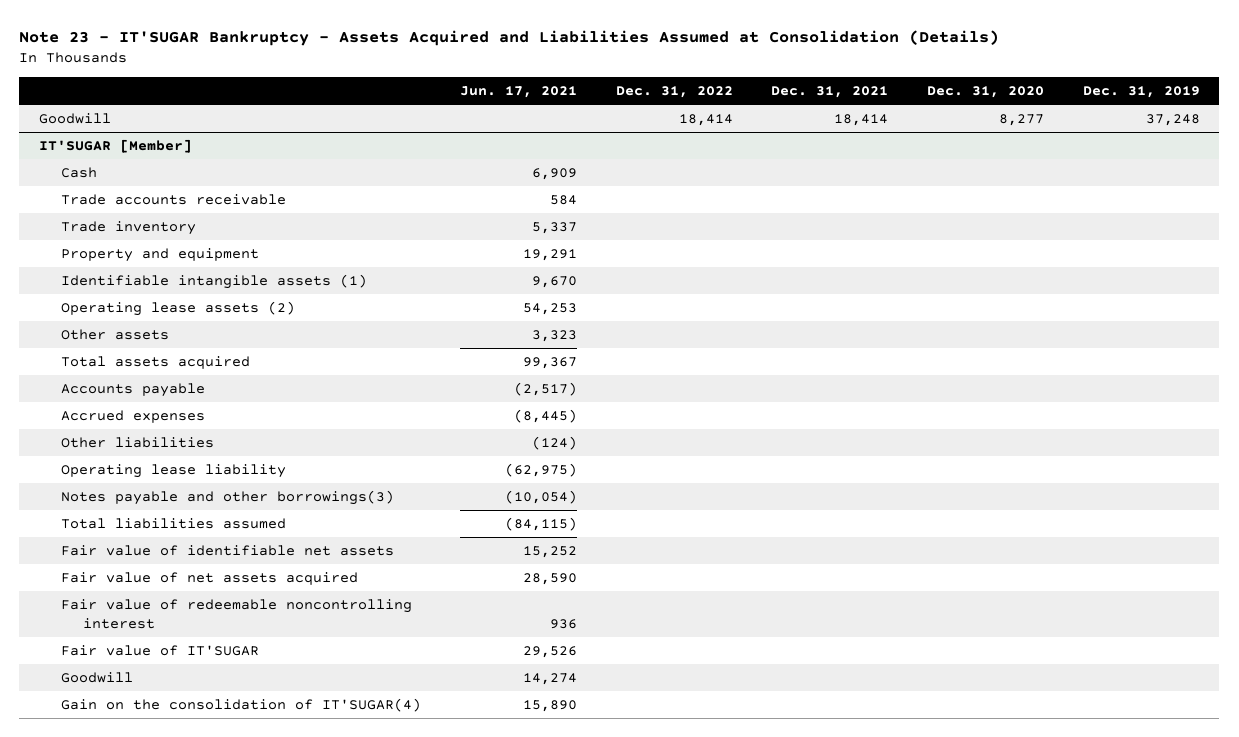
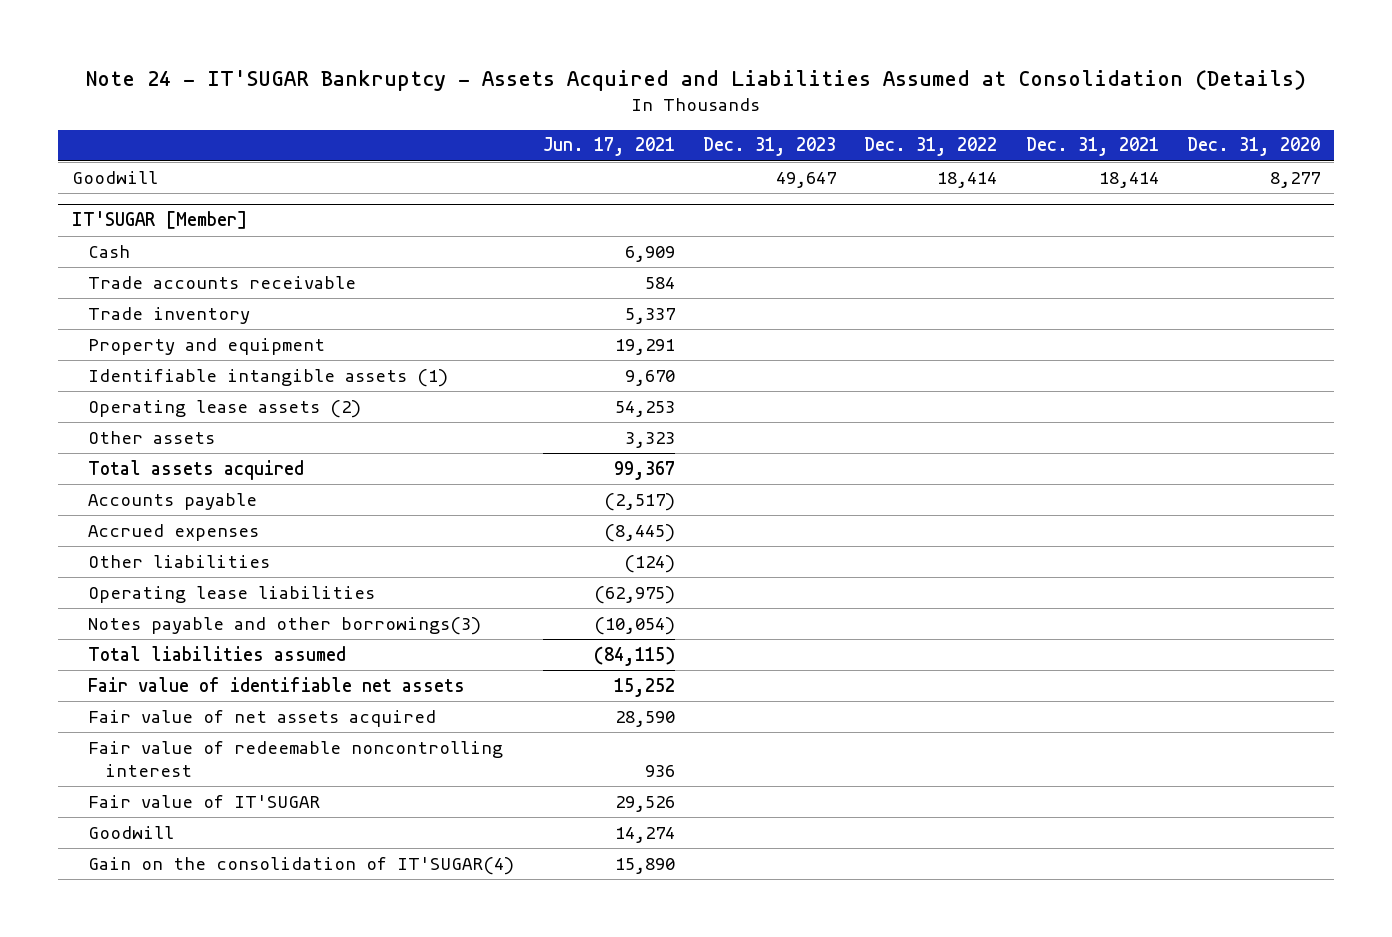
- Note 23 - IT'SUGAR Bankruptcy - Assets Acquired and Liabilities Assumed at Consolidation (Details)
+ Note 24 - IT'SUGAR Bankruptcy - Assets Acquired and Liabilities Assumed at Consolidation (Details)
- | Jun. 17, 2021 | Dec. 31, 2022 | Dec. 31, 2021 | Dec. 31, 2020 | Dec. 31, 2019
+ | Jun. 17, 2021 | Dec. 31, 2023 | Dec. 31, 2022 | Dec. 31, 2021 | Dec. 31, 2020
@ IT'SUGAR [Member]
- Operating lease liability | (62,975) | | | |
+ Operating lease liabilities | (62,975) | | | |

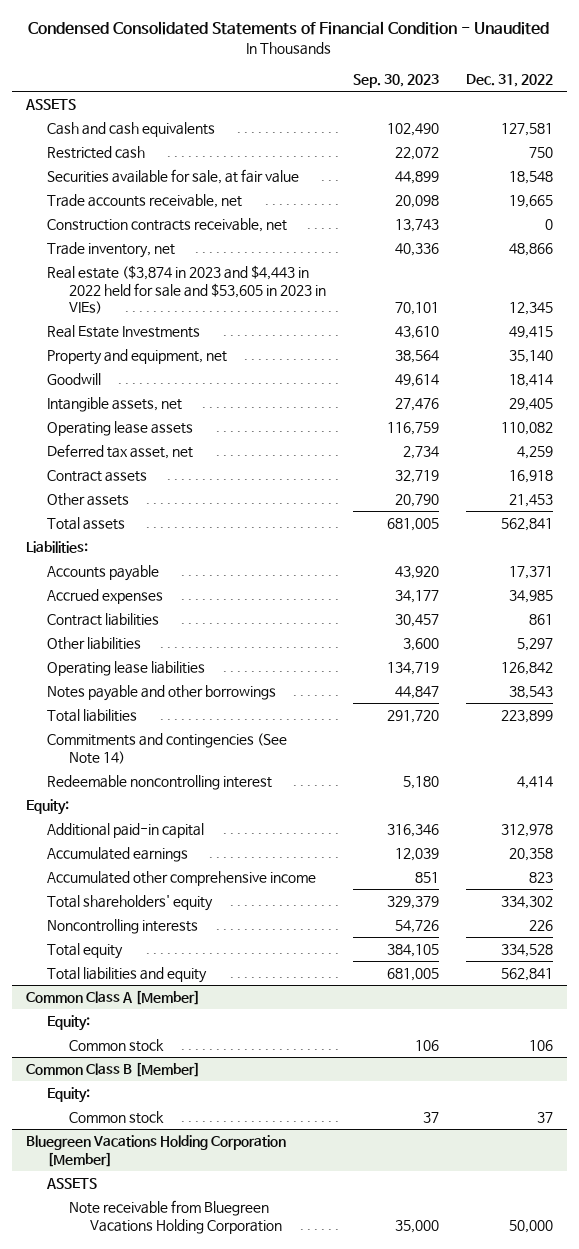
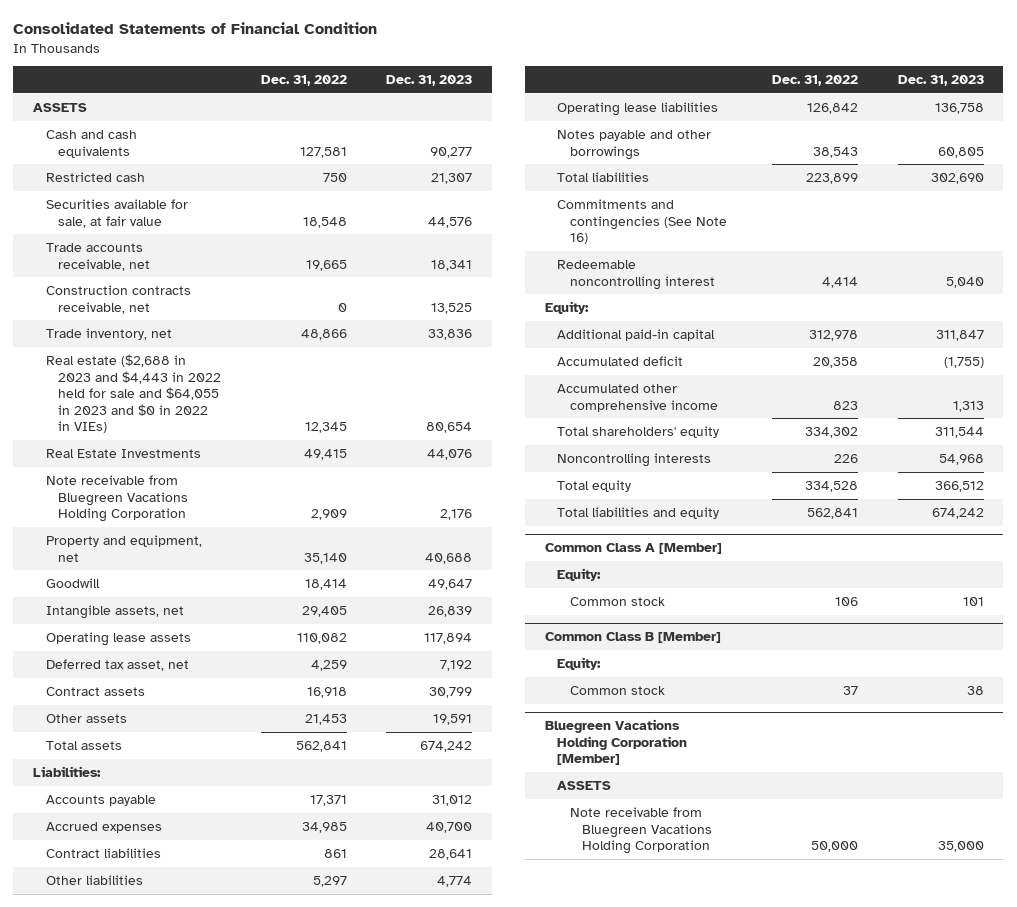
- Condensed Consolidated Statements of Financial Condition - Unaudited
+ Consolidated Statements of Financial Condition
- | Sep. 30, 2023 | Dec. 31, 2022
+ | Dec. 31, 2022 | Dec. 31, 2023
- Real estate ($3,874 in 2023 and $4,443 in 2022 held for sale and $53,605 in 2023 in VIEs) | 70,101 | 12,345
+ Real estate ($2,688 in 2023 and $4,443 in 2022 held for sale and $64,055 in 2023 and $0 in 2022 in VIEs) | 12,345 | 80,654
+ Note receivable from Bluegreen Vacations Holding Corporation | 2,909 | 2,176
- Commitments and contingencies (See Note 14)
+ Commitments and contingencies (See Note 16)
- Accumulated earnings | 12,039 | 20,358
+ Accumulated deficit | 20,358 | (1,755)

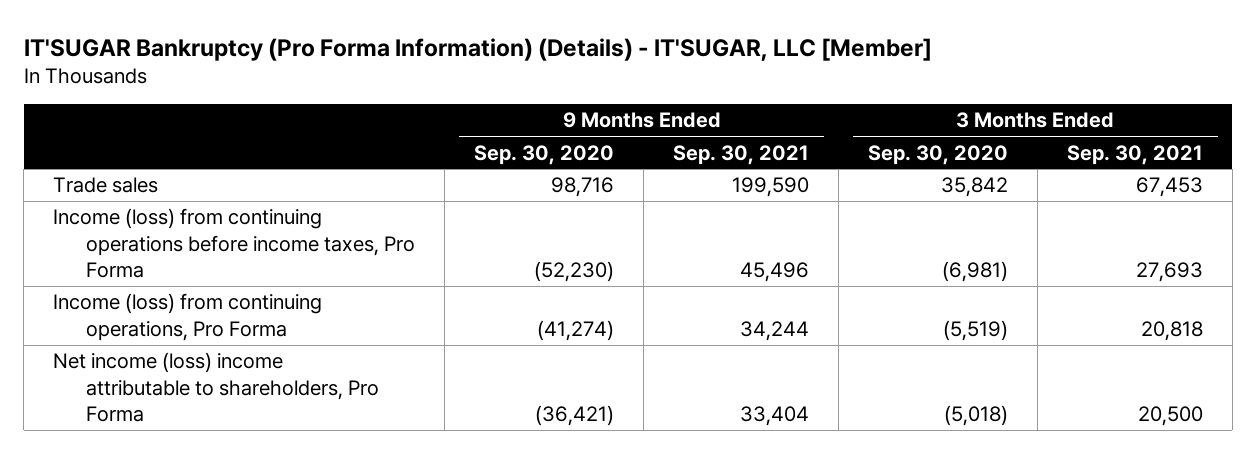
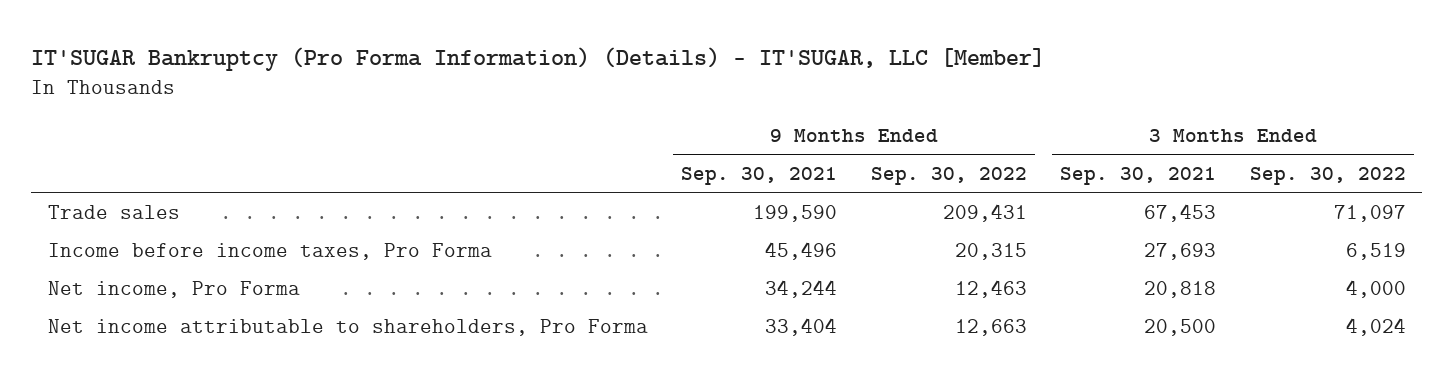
- | 9 Months Ended Sep. 30, 2020 | 9 Months Ended Sep. 30, 2021 | 3 Months Ended Sep. 30, 2020 | 3 Months Ended Sep. 30, 2021
+ | 9 Months Ended Sep. 30, 2021 | 9 Months Ended Sep. 30, 2022 | 3 Months Ended Sep. 30, 2021 | 3 Months Ended Sep. 30, 2022
- Income (loss) from continuing operations before income taxes, Pro Forma | (52,230) | 45,496 | (6,981) | 27,693
- Income (loss) from continuing operations, Pro Forma | (41,274) | 34,244 | (5,519) | 20,818
- Net income (loss) income attributable to shareholders, Pro Forma | (36,421) | 33,404 | (5,018) | 20,500
+ Income before income taxes, Pro Forma | 45,496 | 20,315 | 27,693 | 6,519
+ Net income, Pro Forma | 34,244 | 12,463 | 20,818 | 4,000
+ Net income attributable to shareholders, Pro Forma | 33,404 | 12,663 | 20,500 | 4,024

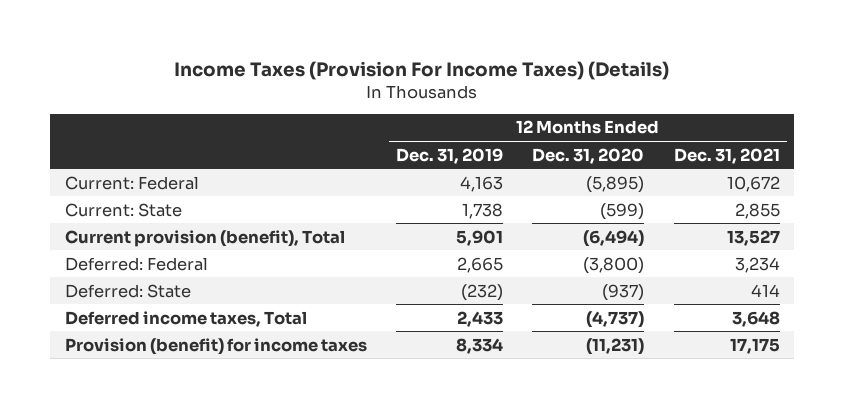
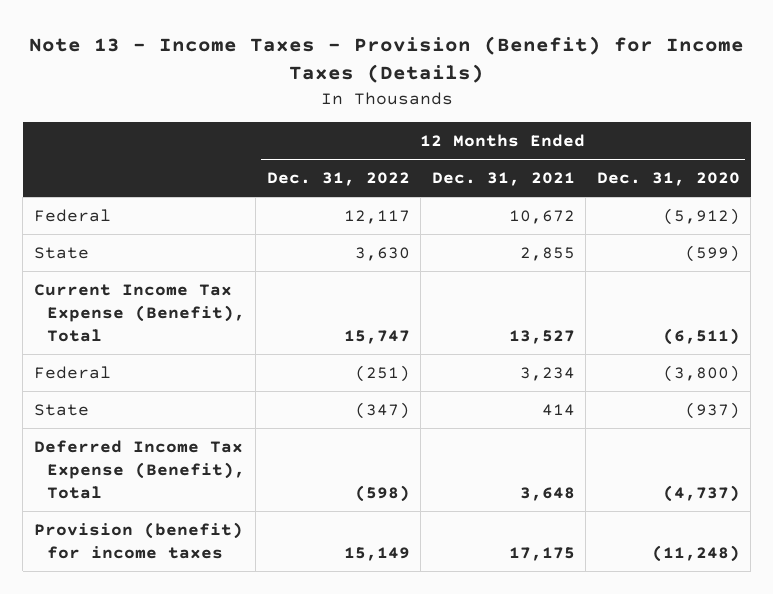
- Income Taxes (Provision For Income Taxes) (Details)
+ Note 13 - Income Taxes - Provision (Benefit) for Income Taxes (Details)
- | 12 Months Ended Dec. 31, 2019 | 12 Months Ended Dec. 31, 2020 | 12 Months Ended Dec. 31, 2021
+ | 12 Months Ended Dec. 31, 2022 | 12 Months Ended Dec. 31, 2021 | 12 Months Ended Dec. 31, 2020
- Current: Federal | 4,163 | (5,895) | 10,672
- Current: State | 1,738 | (599) | 2,855
- Current provision (benefit), Total | 5,901 | (6,494) | 13,527
- Deferred: Federal | 2,665 | (3,800) | 3,234
- Deferred: State | (232) | (937) | 414
- Deferred income taxes, Total | 2,433 | (4,737) | 3,648
- Provision (benefit) for income taxes | 8,334 | (11,231) | 17,175
+ Federal | 12,117 | 10,672 | (5,912)
+ State | 3,630 | 2,855 | (599)
+ Current Income Tax Expense (Benefit), Total | 15,747 | 13,527 | (6,511)
+ Federal | (251) | 3,234 | (3,800)
+ State | (347) | 414 | (937)
+ Deferred Income Tax Expense (Benefit), Total | (598) | 3,648 | (4,737)
+ Provision (benefit) for income taxes | 15,149 | 17,175 | (11,248)

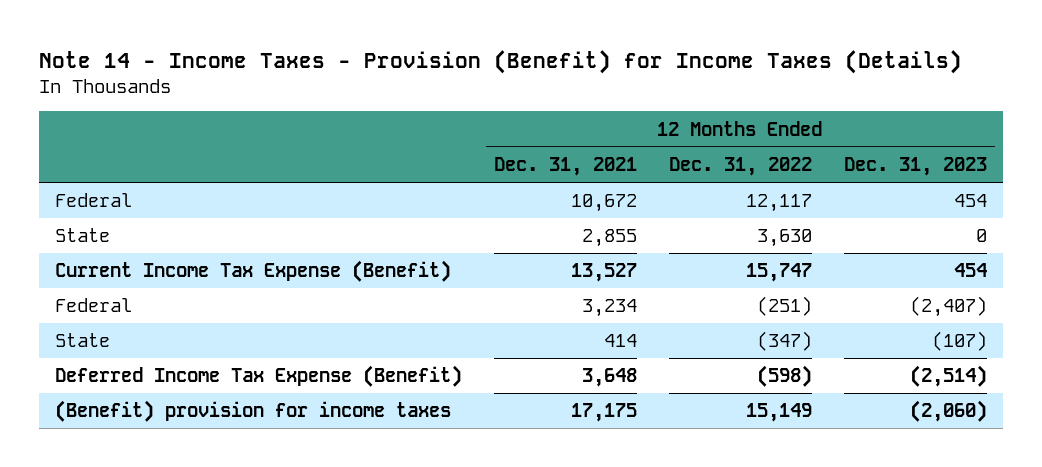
- Note 13 - Income Taxes - Provision (Benefit) for Income Taxes (Details)
+ Note 14 - Income Taxes - Provision (Benefit) for Income Taxes (Details)
- | 12 Months Ended Dec. 31, 2022 | 12 Months Ended Dec. 31, 2021 | 12 Months Ended Dec. 31, 2020
+ | 12 Months Ended Dec. 31, 2021 | 12 Months Ended Dec. 31, 2022 | 12 Months Ended Dec. 31, 2023
- Current Income Tax Expense (Benefit), Total | 15,747 | 13,527 | (6,511)
+ Current Income Tax Expense (Benefit) | 13,527 | 15,747 | 454
- Deferred Income Tax Expense (Benefit), Total | (598) | 3,648 | (4,737)
- Provision (benefit) for income taxes | 15,149 | 17,175 | (11,248)
+ Deferred Income Tax Expense (Benefit) | 3,648 | (598) | (2,514)
+ (Benefit) provision for income taxes | 17,175 | 15,149 | (2,060)

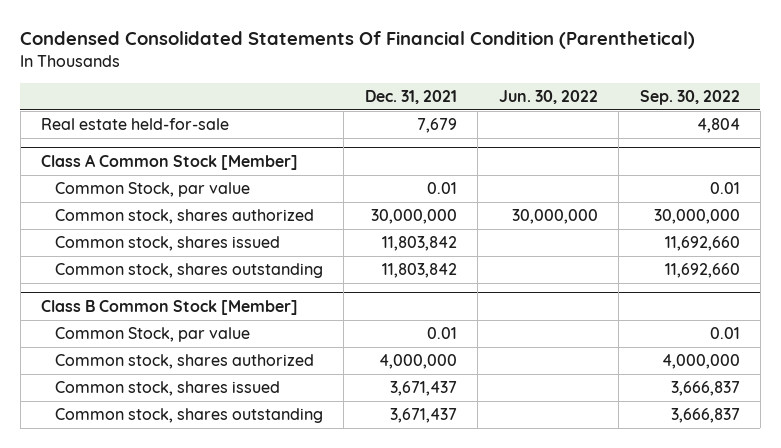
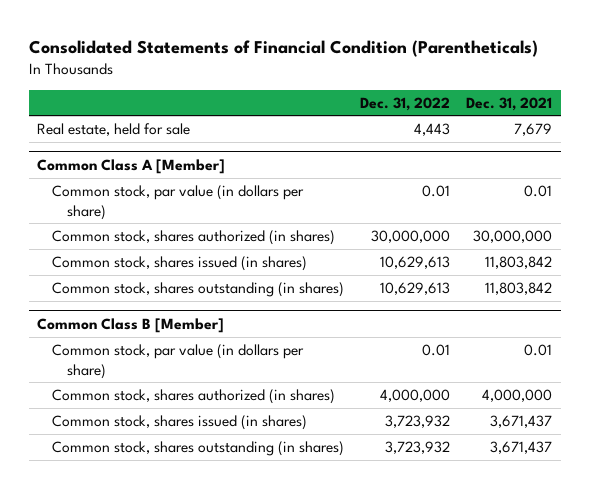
- Condensed Consolidated Statements Of Financial Condition (Parenthetical)
+ Consolidated Statements of Financial Condition (Parentheticals)
- | Dec. 31, 2021 | Jun. 30, 2022 | Sep. 30, 2022
+ | Dec. 31, 2022 | Dec. 31, 2021
- Real estate held-for-sale | 7,679 | | 4,804
- Class A Common Stock [Member]
- Common Stock, par value | 0.01 | | 0.01
- Common stock, shares authorized | 30,000,000 | 30,000,000 | 30,000,000
- Common stock, shares issued | 11,803,842 | | 11,692,660
- Common stock, shares outstanding | 11,803,842 | | 11,692,660
- Class B Common Stock [Member]
- Common Stock, par value | 0.01 | | 0.01
- Common stock, shares authorized | 4,000,000 | | 4,000,000
- Common stock, shares issued | 3,671,437 | | 3,666,837
- Common stock, shares outstanding | 3,671,437 | | 3,666,837
+ Real estate, held for sale | 4,443 | 7,679
+ Common Class A [Member]
+ Common stock, par value (in dollars per share) | 0.01 | 0.01
+ Common stock, shares authorized (in shares) | 30,000,000 | 30,000,000
+ Common stock, shares issued (in shares) | 10,629,613 | 11,803,842
+ Common stock, shares outstanding (in shares) | 10,629,613 | 11,803,842
+ Common Class B [Member]
+ Common stock, par value (in dollars per share) | 0.01 | 0.01
+ Common stock, shares authorized (in shares) | 4,000,000 | 4,000,000
+ Common stock, shares issued (in shares) | 3,723,932 | 3,671,437
+ Common stock, shares outstanding (in shares) | 3,723,932 | 3,671,437

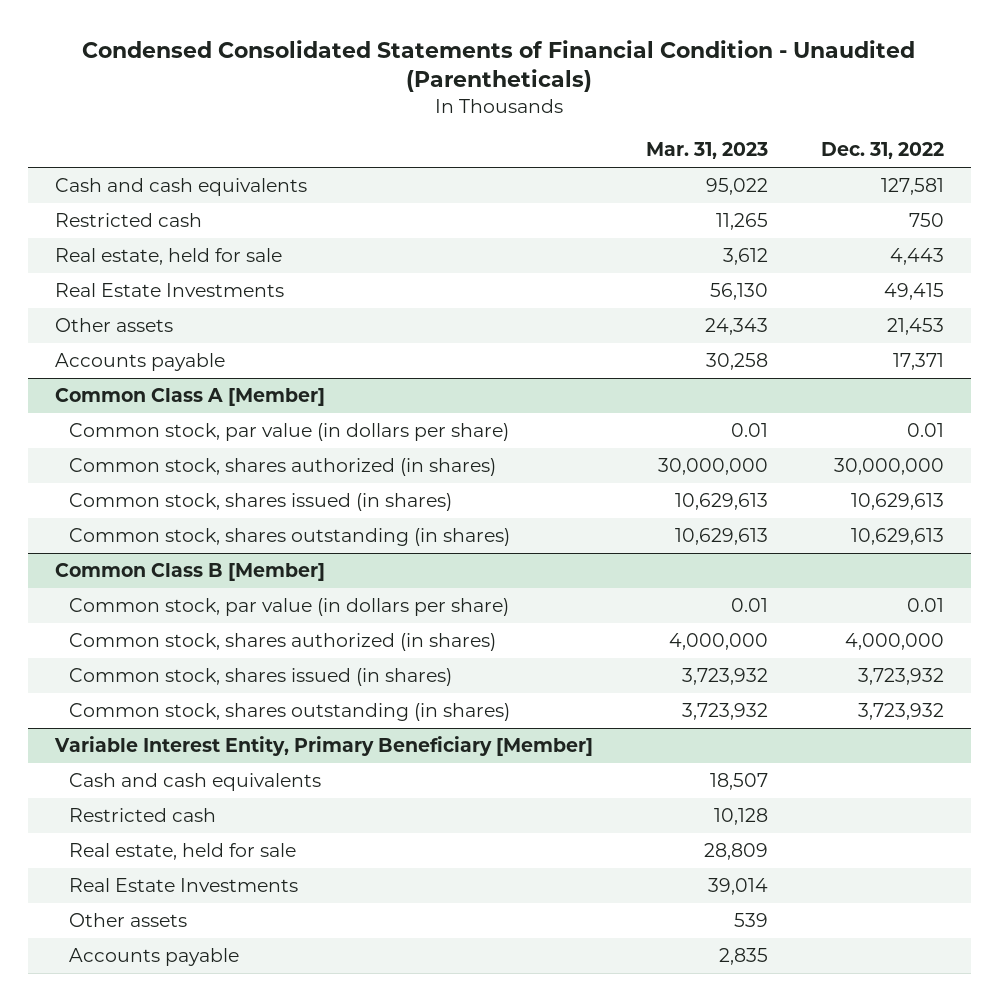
- Consolidated Statements of Financial Condition (Parentheticals)
+ Condensed Consolidated Statements of Financial Condition - Unaudited (Parentheticals)
- | Dec. 31, 2022 | Dec. 31, 2021
+ | Mar. 31, 2023 | Dec. 31, 2022
+ Cash and cash equivalents | 95,022 | 127,581
+ Restricted cash | 11,265 | 750
+ Real Estate Investments | 56,130 | 49,415
+ Other assets | 24,343 | 21,453
+ Accounts payable | 30,258 | 17,371
+ Variable Interest Entity, Primary Beneficiary [Member]
+ Cash and cash equivalents | 18,507 |
+ Restricted cash | 10,128 |
+ Real estate, held for sale | 28,809 |
+ Real Estate Investments | 39,014 |
+ Other assets | 539 |
+ Accounts payable | 2,835 |

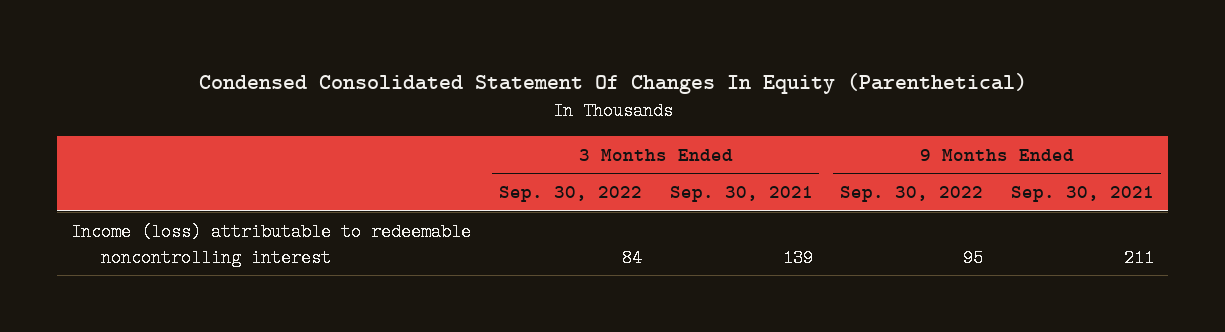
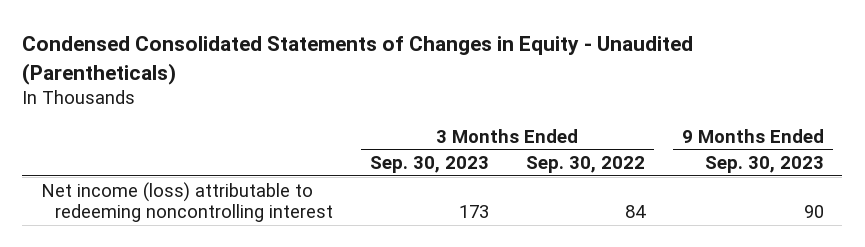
- Condensed Consolidated Statement Of Changes In Equity (Parenthetical)
+ Condensed Consolidated Statements of Changes in Equity - Unaudited (Parentheticals)
- | 3 Months Ended Sep. 30, 2022 | 3 Months Ended Sep. 30, 2021 | 9 Months Ended Sep. 30, 2022 | 9 Months Ended Sep. 30, 2021
+ | 3 Months Ended Sep. 30, 2023 | 3 Months Ended Sep. 30, 2022 | 9 Months Ended Sep. 30, 2023
- Income (loss) attributable to redeemable noncontrolling interest | 84 | 139 | 95 | 211
+ Net income (loss) attributable to redeeming noncontrolling interest | 173 | 84 | 90

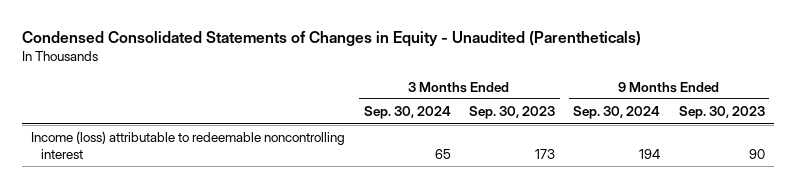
- | 3 Months Ended Sep. 30, 2023 | 3 Months Ended Sep. 30, 2022 | 9 Months Ended Sep. 30, 2023
+ | 3 Months Ended Sep. 30, 2024 | 3 Months Ended Sep. 30, 2023 | 9 Months Ended Sep. 30, 2024 | 9 Months Ended Sep. 30, 2023
- Net income (loss) attributable to redeeming noncontrolling interest | 173 | 84 | 90
+ Income (loss) attributable to redeemable noncontrolling interest | 65 | 173 | 194 | 90

